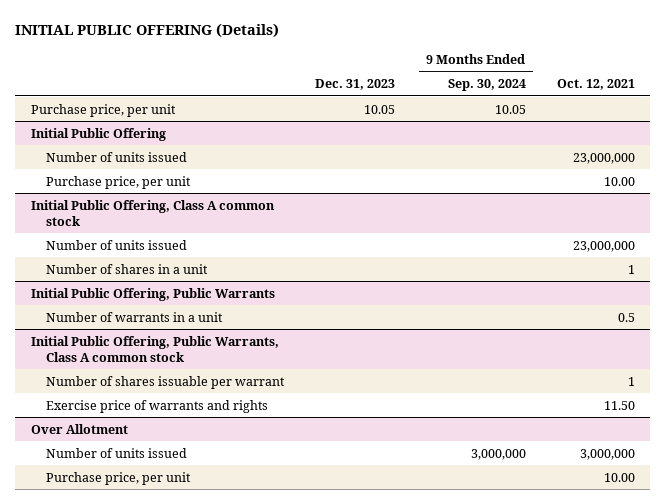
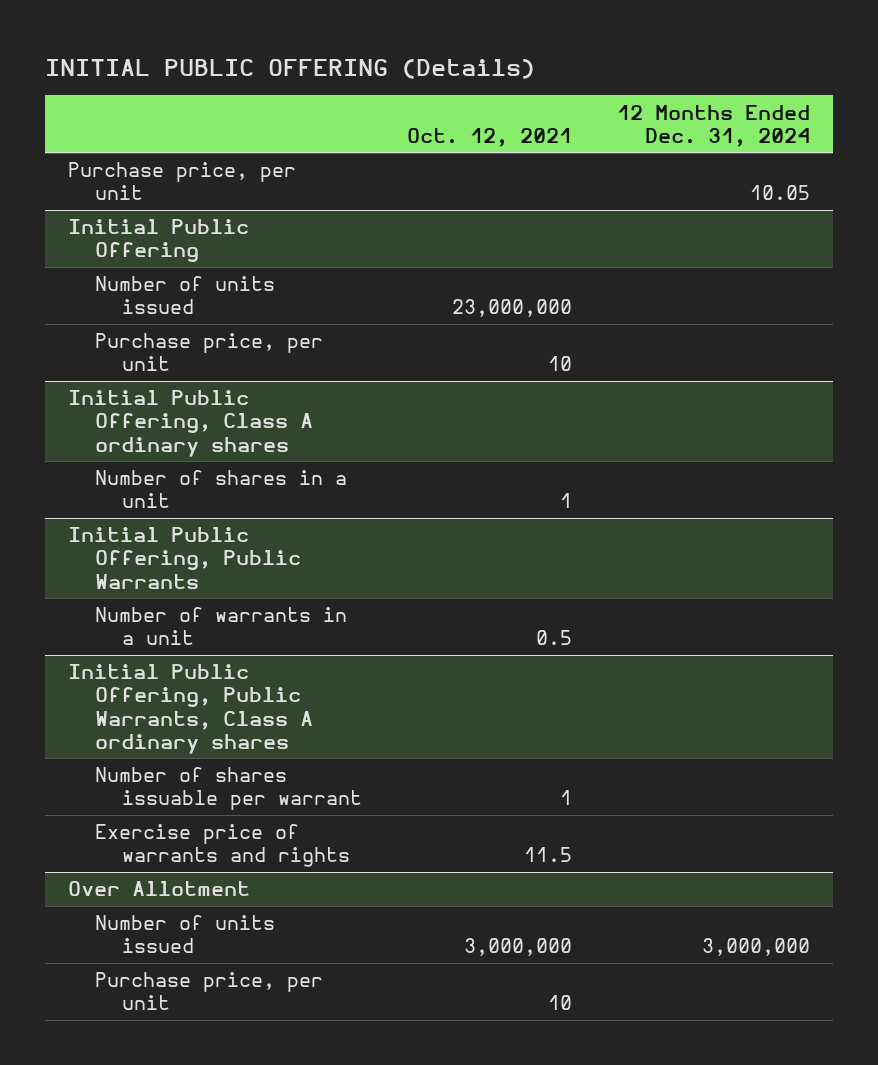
- | Dec. 31, 2023 | 9 Months Ended Sep. 30, 2024 | Oct. 12, 2021
+ | Oct. 12, 2021 | 12 Months Ended Dec. 31, 2024
@ Initial Public Offering
- Purchase price, per unit | | | 10.00
- Initial Public Offering, Class A common stock
- Number of units issued | | | 23,000,000
@ Initial Public Offering
+ Purchase price, per unit | 10 |
+ Initial Public Offering, Class A ordinary shares
- Initial Public Offering, Public Warrants, Class A common stock
+ Initial Public Offering, Public Warrants, Class A ordinary shares
- Exercise price of warrants and rights | | | 11.50
+ Exercise price of warrants and rights | 11.5 |
@ Over Allotment
- Purchase price, per unit | | | 10.00
+ Purchase price, per unit | 10 |

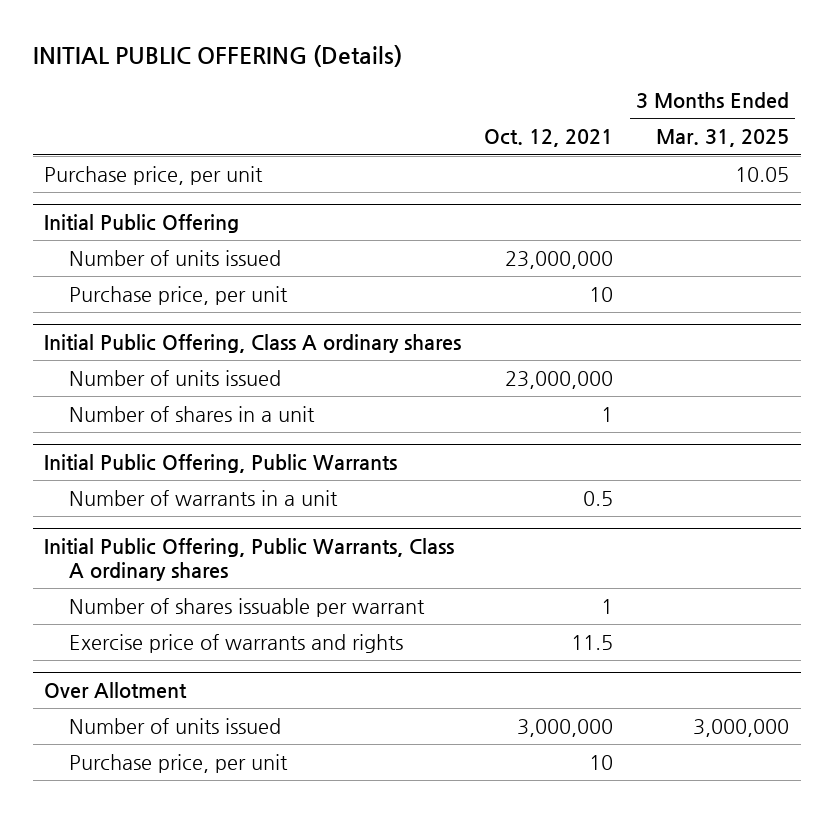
- | Oct. 12, 2021 | 12 Months Ended Dec. 31, 2024
+ | Oct. 12, 2021 | 3 Months Ended Mar. 31, 2025
@ Initial Public Offering, Class A ordinary shares
+ Number of units issued | 23,000,000 |

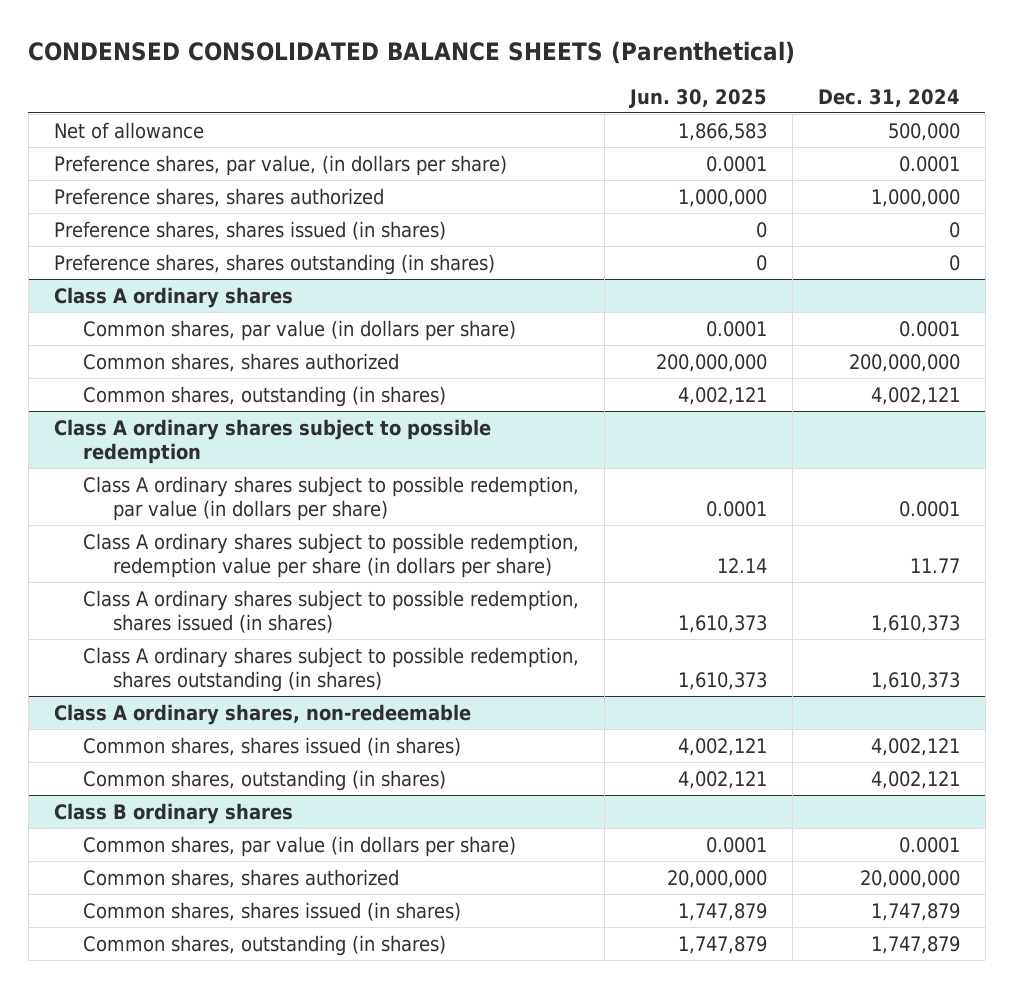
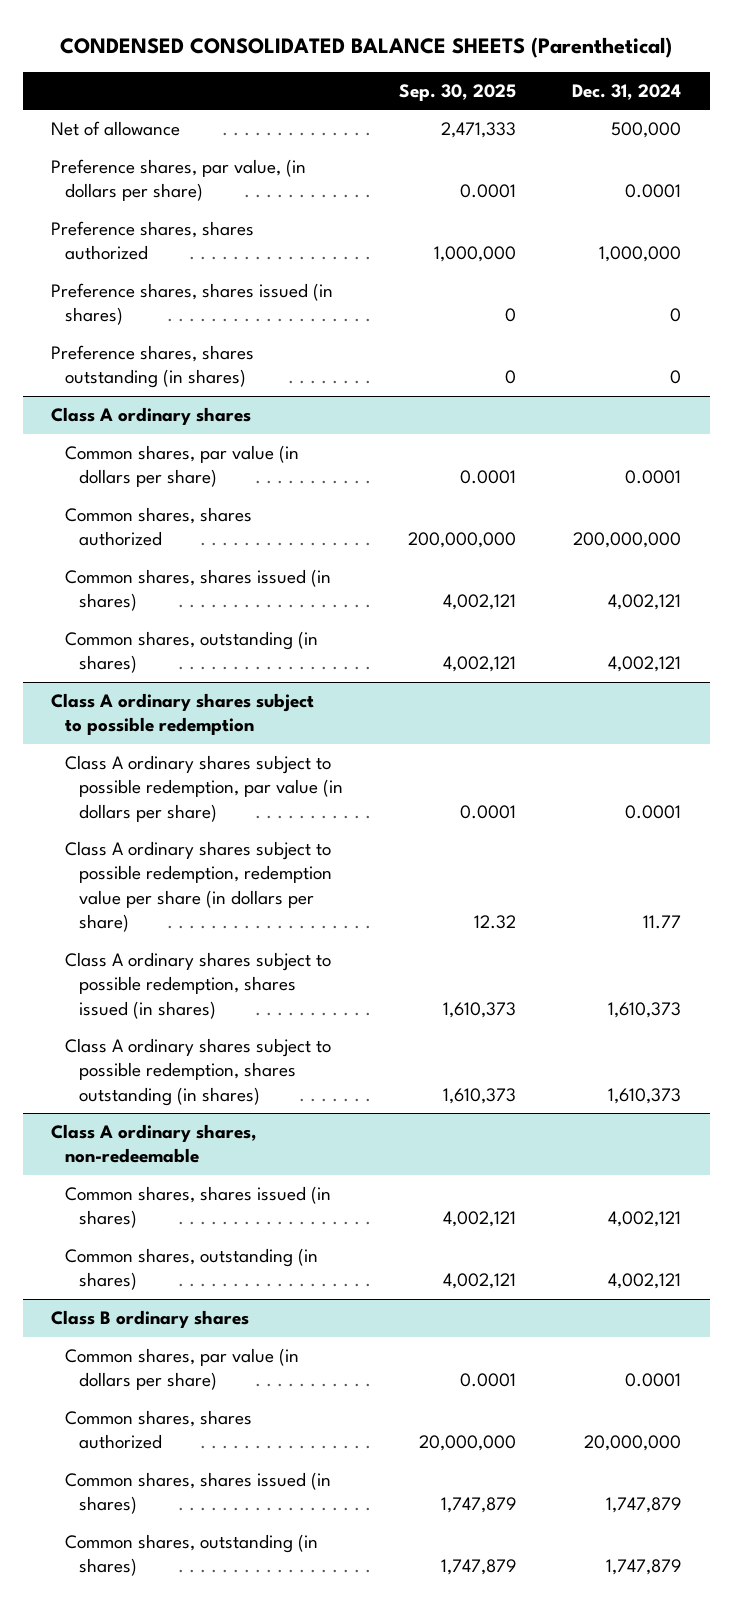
- | Jun. 30, 2025 | Dec. 31, 2024
+ | Sep. 30, 2025 | Dec. 31, 2024
@ Class A ordinary shares
+ Common shares, shares issued (in shares) | 4,002,121 | 4,002,121

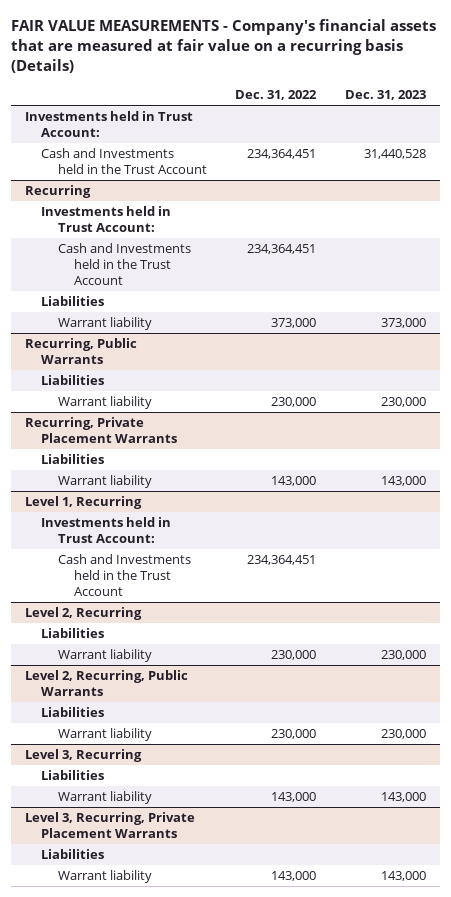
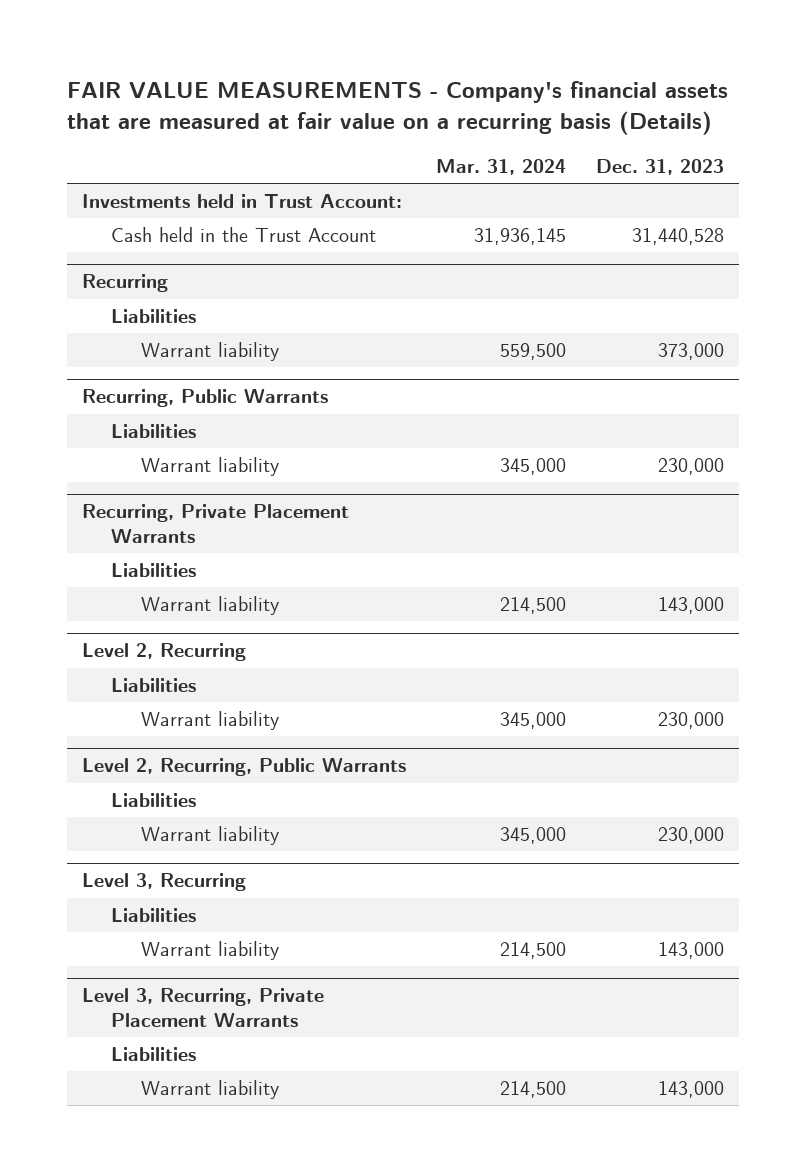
- | Dec. 31, 2022 | Dec. 31, 2023
+ | Mar. 31, 2024 | Dec. 31, 2023
- Cash and Investments held in the Trust Account | 234,364,451 | 31,440,528
+ Cash held in the Trust Account | 31,936,145 | 31,440,528
@ Recurring
- Investments held in Trust Account:
- Cash and Investments held in the Trust Account | 234,364,451 |
- Level 1, Recurring
- Investments held in Trust Account:
- Cash and Investments held in the Trust Account | 234,364,451 |

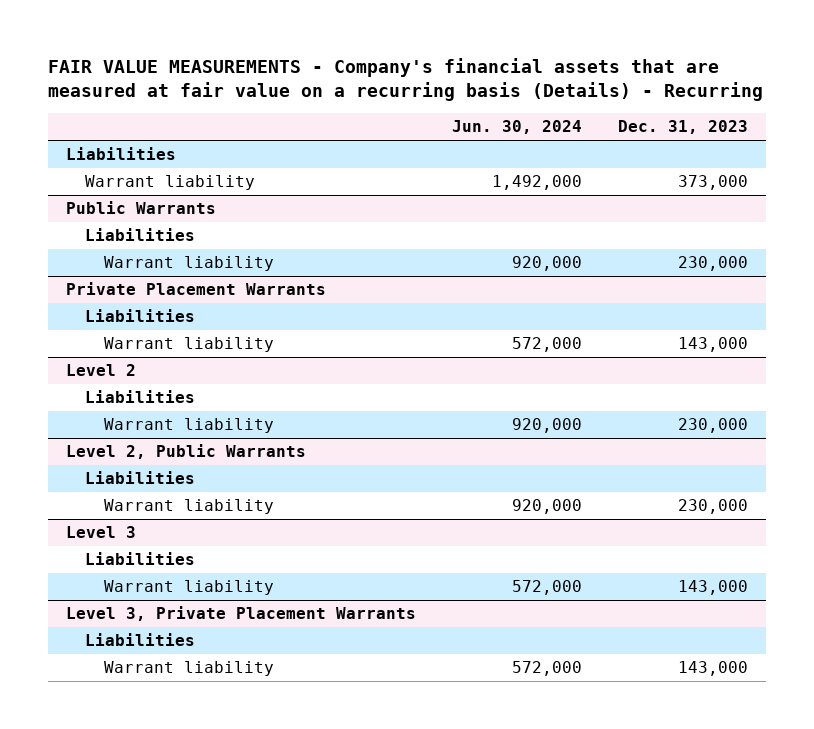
- FAIR VALUE MEASUREMENTS - Company's financial assets that are measured at fair value on a recurring basis (Details)
+ FAIR VALUE MEASUREMENTS - Company's financial assets that are measured at fair value on a recurring basis (Details) - Recurring
- | Mar. 31, 2024 | Dec. 31, 2023
+ | Jun. 30, 2024 | Dec. 31, 2023
- Investments held in Trust Account:
- Cash held in the Trust Account | 31,936,145 | 31,440,528
- Recurring
- Recurring, Public Warrants
+ Public Warrants
- Recurring, Private Placement Warrants
+ Private Placement Warrants
- Level 2, Recurring
+ Level 2
- Level 2, Recurring, Public Warrants
+ Level 2, Public Warrants
- Level 3, Recurring
+ Level 3
- Level 3, Recurring, Private Placement Warrants
+ Level 3, Private Placement Warrants

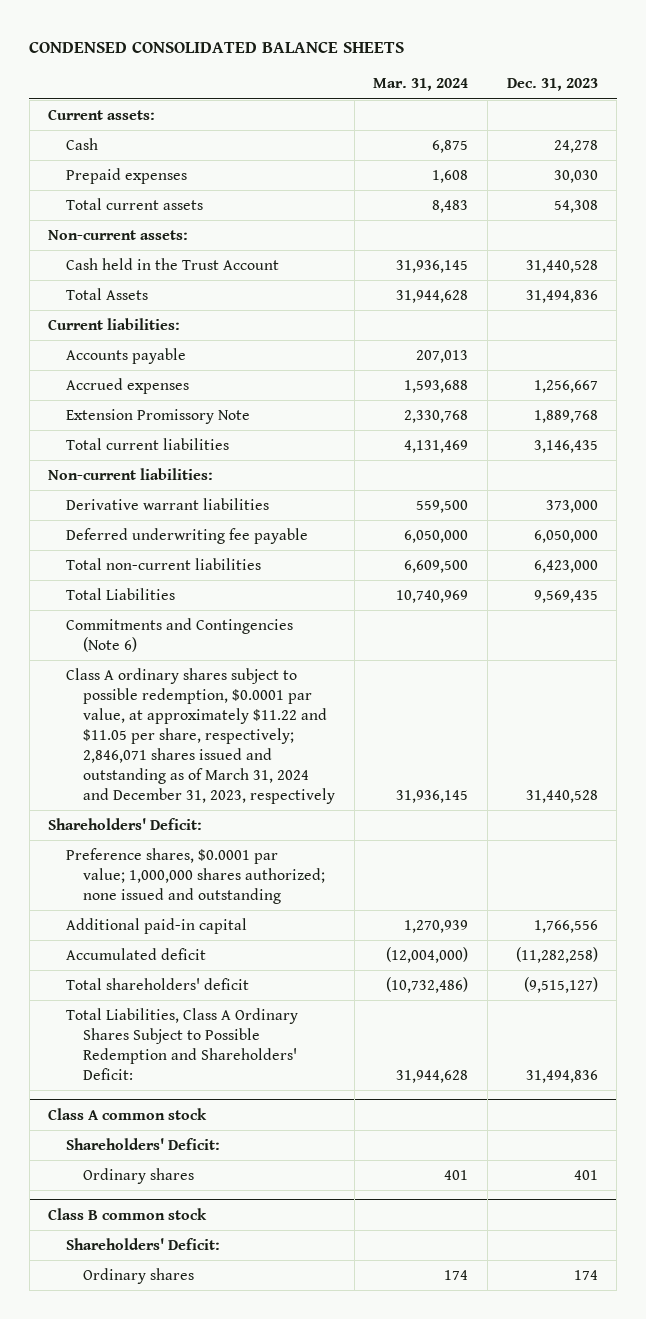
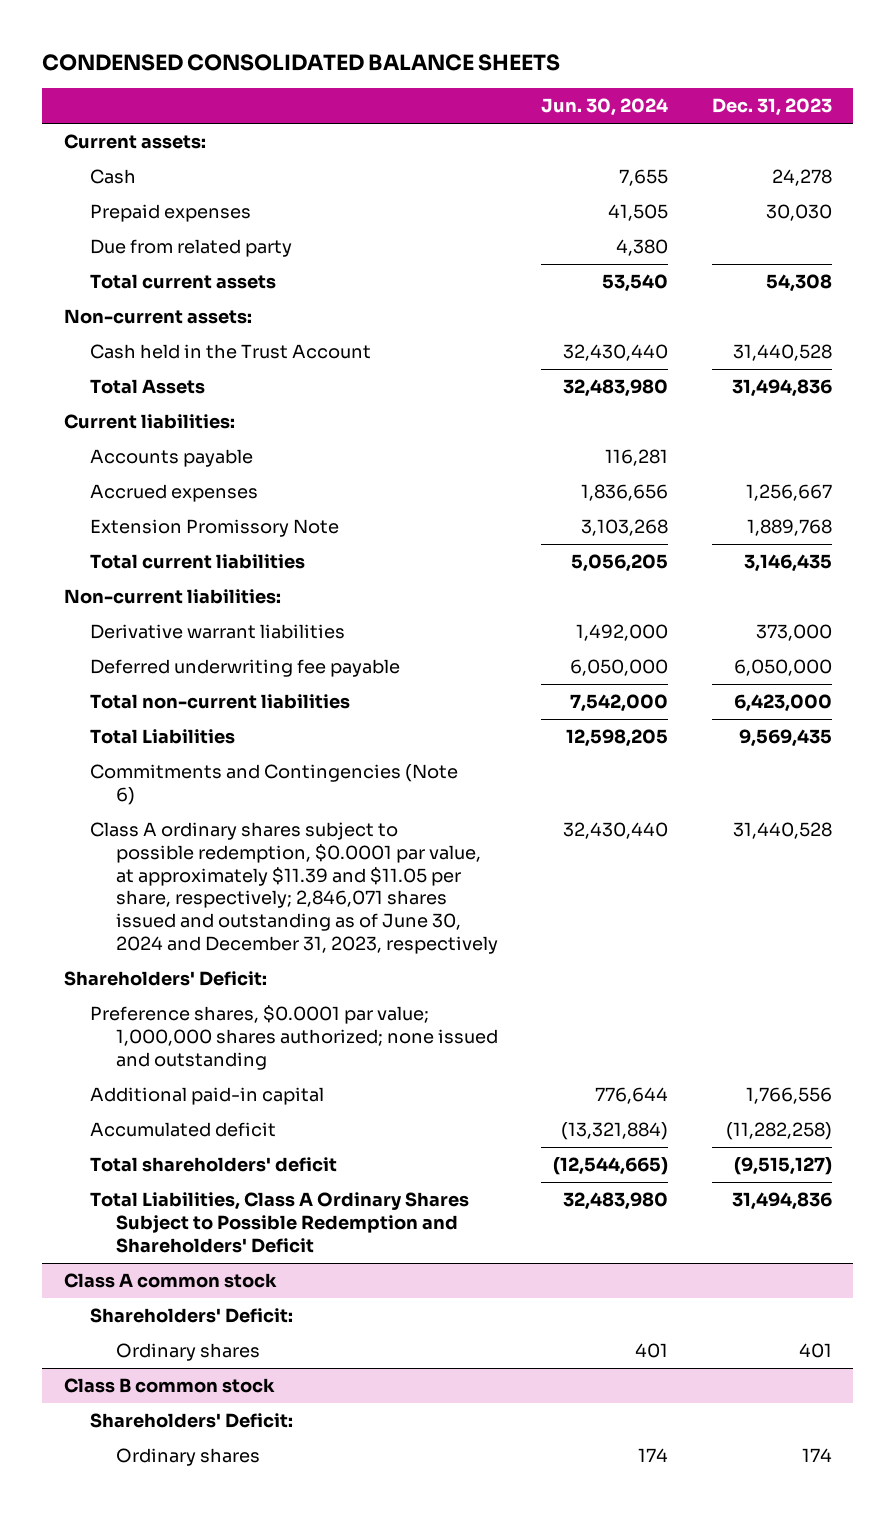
- | Mar. 31, 2024 | Dec. 31, 2023
+ | Jun. 30, 2024 | Dec. 31, 2023
+ Due from related party | 4,380 |
- Class A ordinary shares subject to possible redemption, $0.0001 par value, at approximately $11.22 and $11.05 per share, respectively; 2,846,071 shares issued and outstanding as of March 31, 2024 and December 31, 2023, respectively | 31,936,145 | 31,440,528
+ Class A ordinary shares subject to possible redemption, $0.0001 par value, at approximately $11.39 and $11.05 per share, respectively; 2,846,071 shares issued and outstanding as of June 30, 2024 and December 31, 2023, respectively | 32,430,440 | 31,440,528
- Total Liabilities, Class A Ordinary Shares Subject to Possible Redemption and Shareholders' Deficit: | 31,944,628 | 31,494,836
+ Total Liabilities, Class A Ordinary Shares Subject to Possible Redemption and Shareholders' Deficit | 32,483,980 | 31,494,836

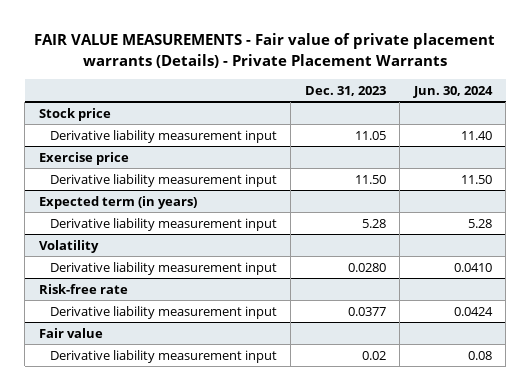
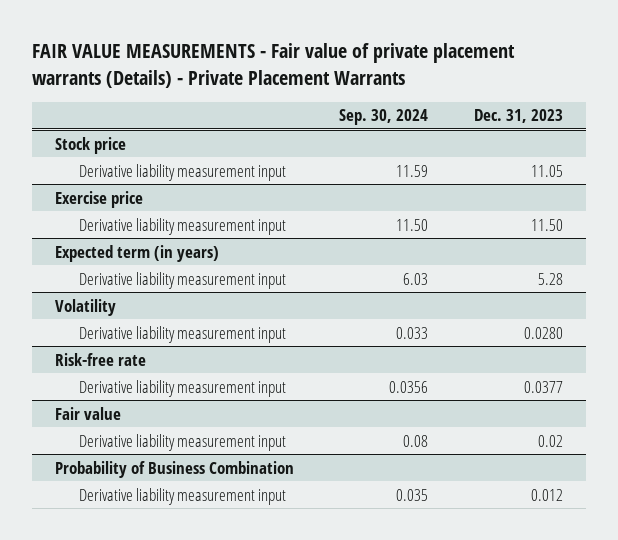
- | Dec. 31, 2023 | Jun. 30, 2024
+ | Sep. 30, 2024 | Dec. 31, 2023
+ Probability of Business Combination
+ Derivative liability measurement input | 0.035 | 0.012

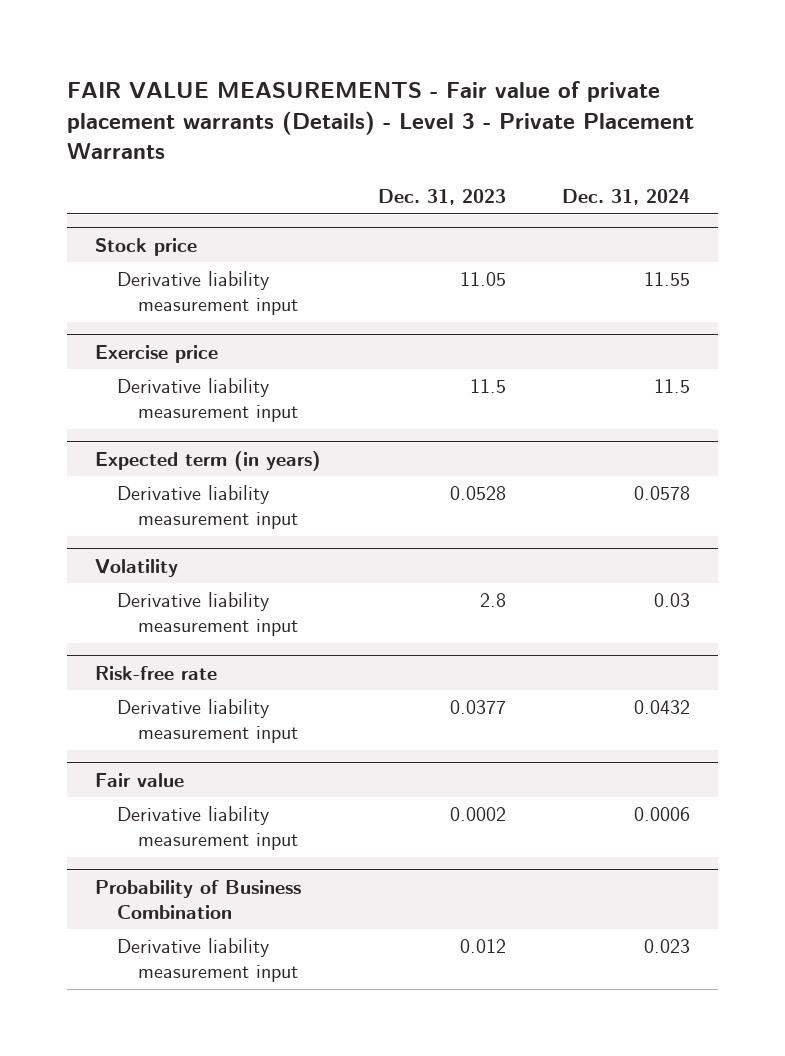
- FAIR VALUE MEASUREMENTS - Fair value of private placement warrants (Details) - Private Placement Warrants
+ FAIR VALUE MEASUREMENTS - Fair value of private placement warrants (Details) - Level 3 - Private Placement Warrants
- | Sep. 30, 2024 | Dec. 31, 2023
+ | Dec. 31, 2023 | Dec. 31, 2024
@ Exercise price
- Derivative liability measurement input | 11.50 | 11.50
+ Derivative liability measurement input | 11.5 | 11.5
@ Expected term (in years)
- Derivative liability measurement input | 6.03 | 5.28
+ Derivative liability measurement input | 0.0528 | 0.0578
@ Volatility
- Derivative liability measurement input | 0.033 | 0.0280
+ Derivative liability measurement input | 2.8 | 0.03
@ Fair value
- Derivative liability measurement input | 0.08 | 0.02
+ Derivative liability measurement input | 0.0002 | 0.0006

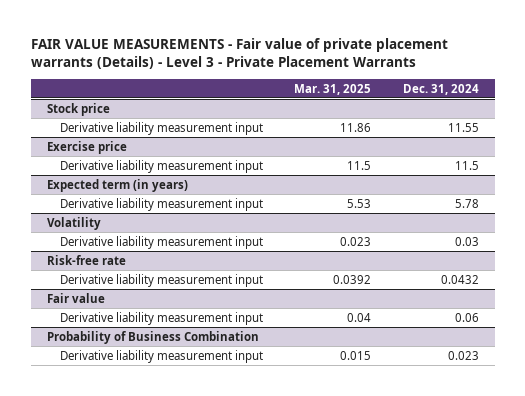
- | Dec. 31, 2023 | Dec. 31, 2024
+ | Mar. 31, 2025 | Dec. 31, 2024
@ Expected term (in years)
- Derivative liability measurement input | 0.0528 | 0.0578
+ Derivative liability measurement input | 5.53 | 5.78
@ Fair value
- Derivative liability measurement input | 0.0002 | 0.0006
+ Derivative liability measurement input | 0.04 | 0.06

